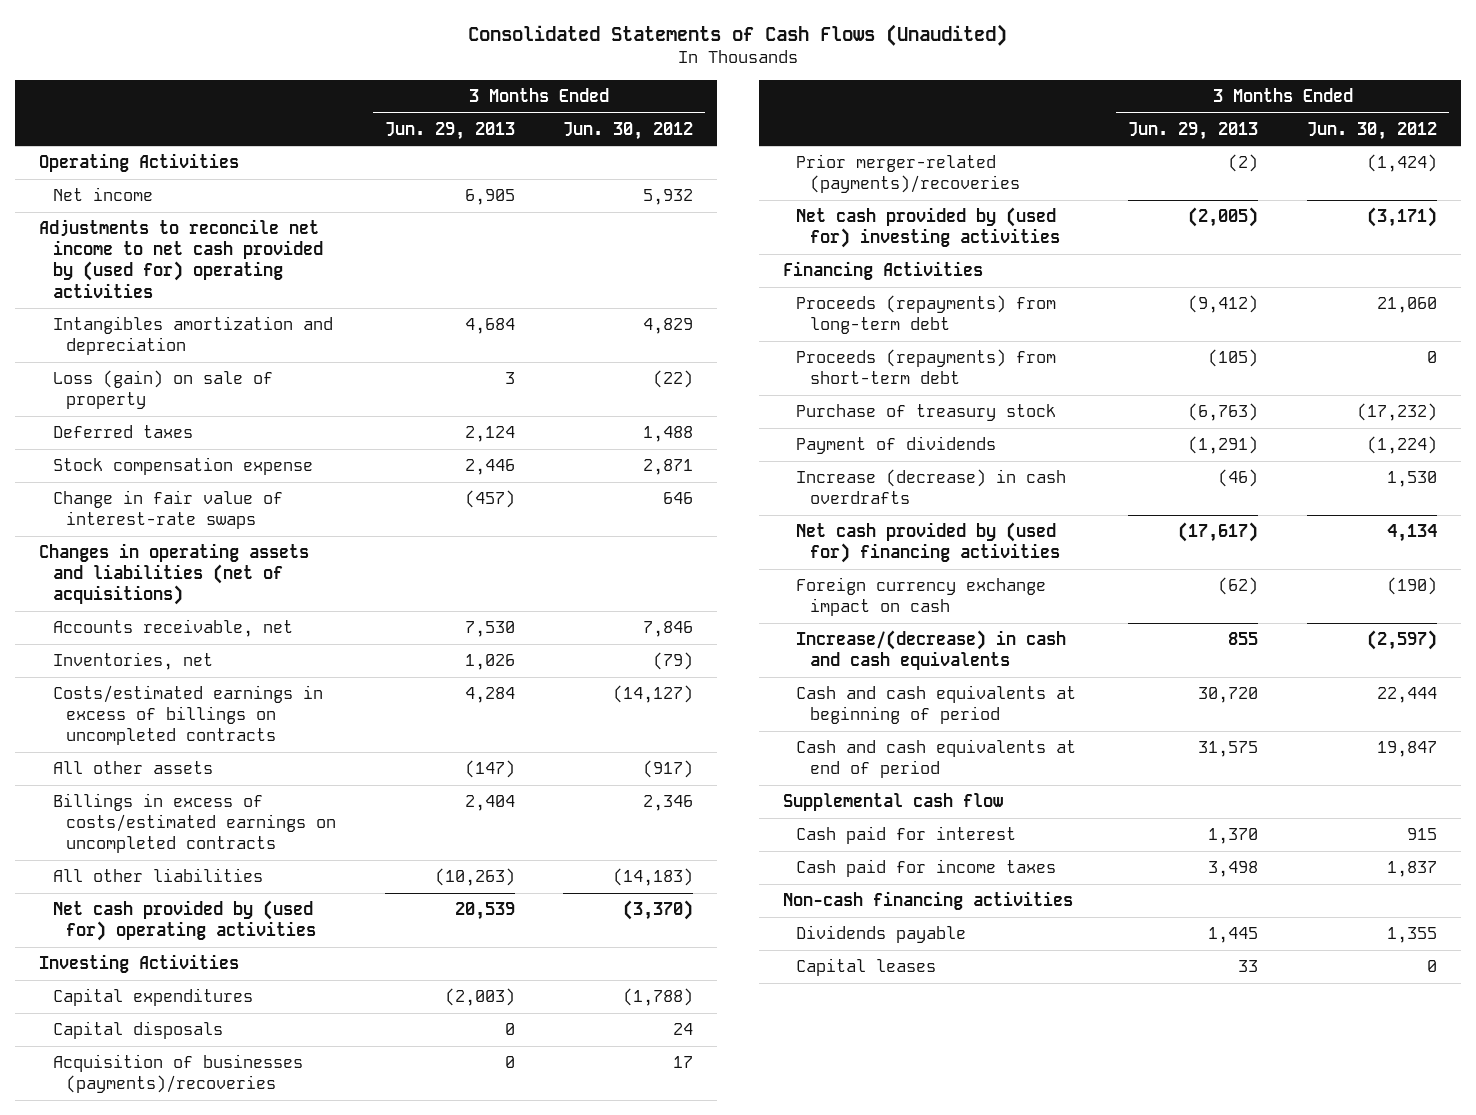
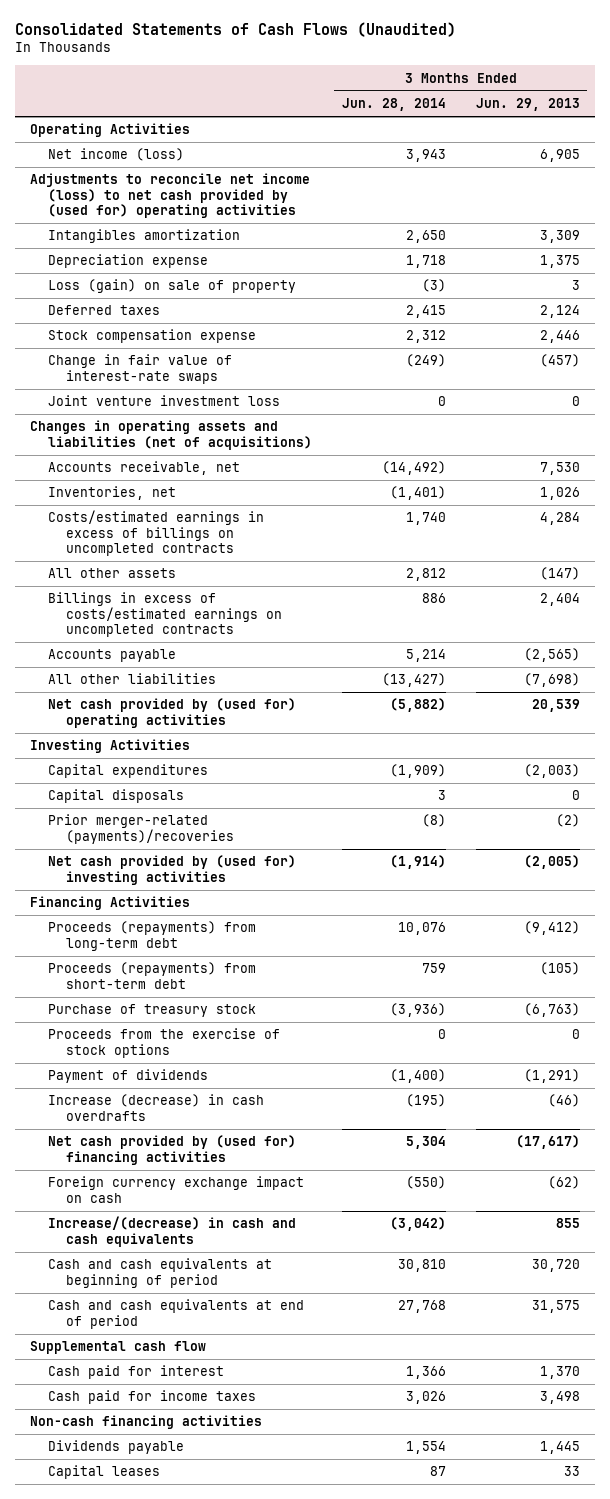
- | 3 Months Ended Jun. 29, 2013 | 3 Months Ended Jun. 30, 2012
+ | 3 Months Ended Jun. 28, 2014 | 3 Months Ended Jun. 29, 2013
- Net income | 6,905 | 5,932
- Adjustments to reconcile net income to net cash provided by (used for) operating activities
- Intangibles amortization and depreciation | 4,684 | 4,829
+ Net income (loss) | 3,943 | 6,905
+ Adjustments to reconcile net income (loss) to net cash provided by (used for) operating activities
+ Intangibles amortization | 2,650 | 3,309
+ Depreciation expense | 1,718 | 1,375
+ Joint venture investment loss | 0 | 0
- All other liabilities | (10,263) | (14,183)
+ Accounts payable | 5,214 | (2,565)
+ All other liabilities | (13,427) | (7,698)
- Acquisition of businesses (payments)/recoveries | 0 | 17
+ Proceeds from the exercise of stock options | 0 | 0

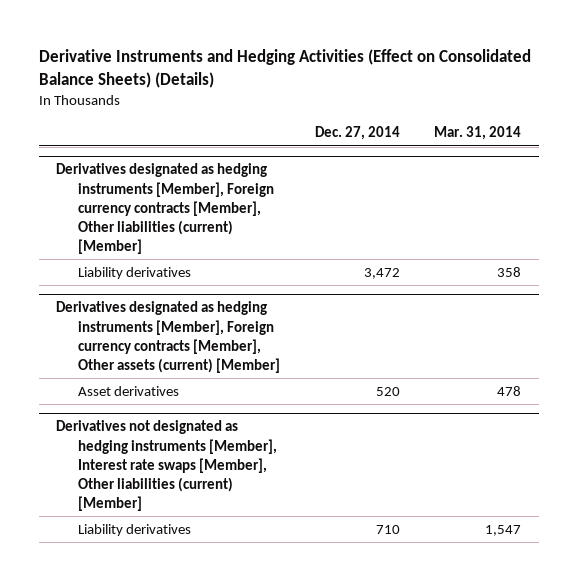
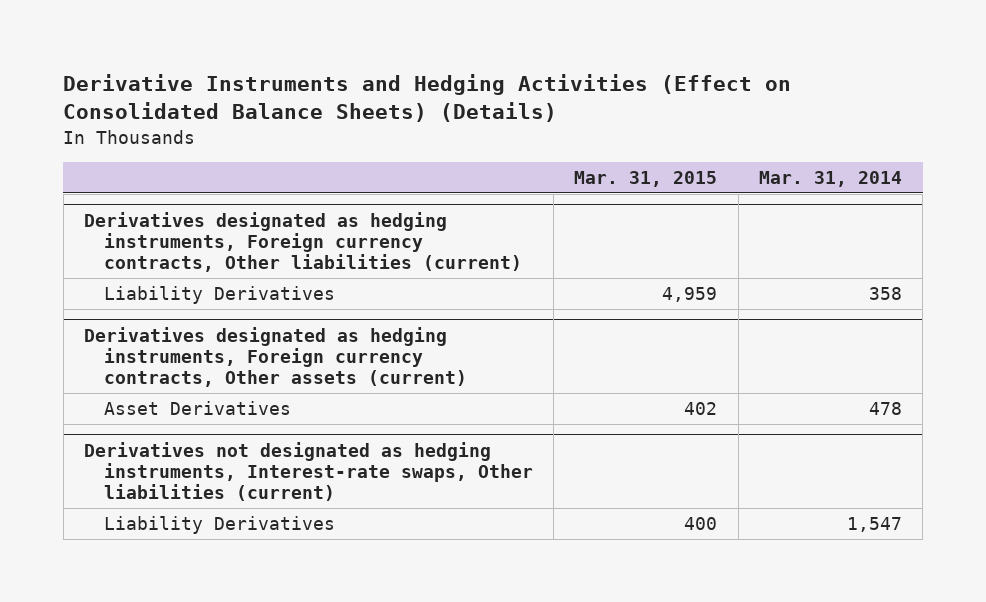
- | Dec. 27, 2014 | Mar. 31, 2014
+ | Mar. 31, 2015 | Mar. 31, 2014
- Derivatives designated as hedging instruments [Member], Foreign currency contracts [Member], Other liabilities (current) [Member]
- Liability derivatives | 3,472 | 358
- Derivatives designated as hedging instruments [Member], Foreign currency contracts [Member], Other assets (current) [Member]
- Asset derivatives | 520 | 478
- Derivatives not designated as hedging instruments [Member], Interest rate swaps [Member], Other liabilities (current) [Member]
- Liability derivatives | 710 | 1,547
+ Derivatives designated as hedging instruments, Foreign currency contracts, Other liabilities (current)
+ Liability Derivatives | 4,959 | 358
+ Derivatives designated as hedging instruments, Foreign currency contracts, Other assets (current)
+ Asset Derivatives | 402 | 478
+ Derivatives not designated as hedging instruments, Interest-rate swaps, Other liabilities (current)
+ Liability Derivatives | 400 | 1,547

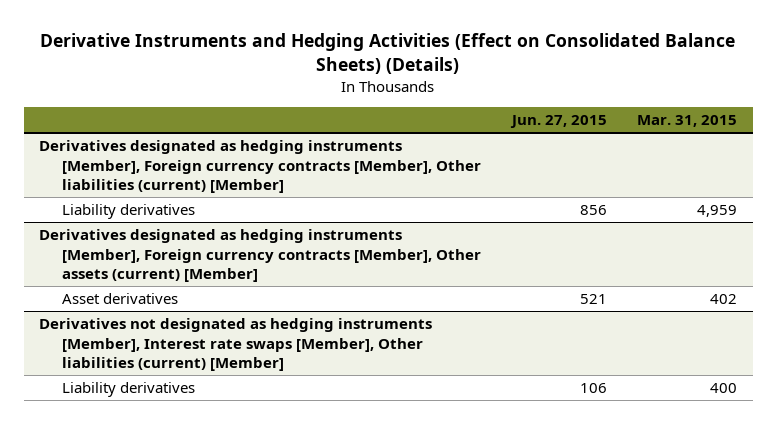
- | Mar. 31, 2015 | Mar. 31, 2014
+ | Jun. 27, 2015 | Mar. 31, 2015
- Derivatives designated as hedging instruments, Foreign currency contracts, Other liabilities (current)
- Liability Derivatives | 4,959 | 358
- Derivatives designated as hedging instruments, Foreign currency contracts, Other assets (current)
- Asset Derivatives | 402 | 478
- Derivatives not designated as hedging instruments, Interest-rate swaps, Other liabilities (current)
- Liability Derivatives | 400 | 1,547
+ Derivatives designated as hedging instruments [Member], Foreign currency contracts [Member], Other liabilities (current) [Member]
+ Liability derivatives | 856 | 4,959
+ Derivatives designated as hedging instruments [Member], Foreign currency contracts [Member], Other assets (current) [Member]
+ Asset derivatives | 521 | 402
+ Derivatives not designated as hedging instruments [Member], Interest rate swaps [Member], Other liabilities (current) [Member]
+ Liability derivatives | 106 | 400

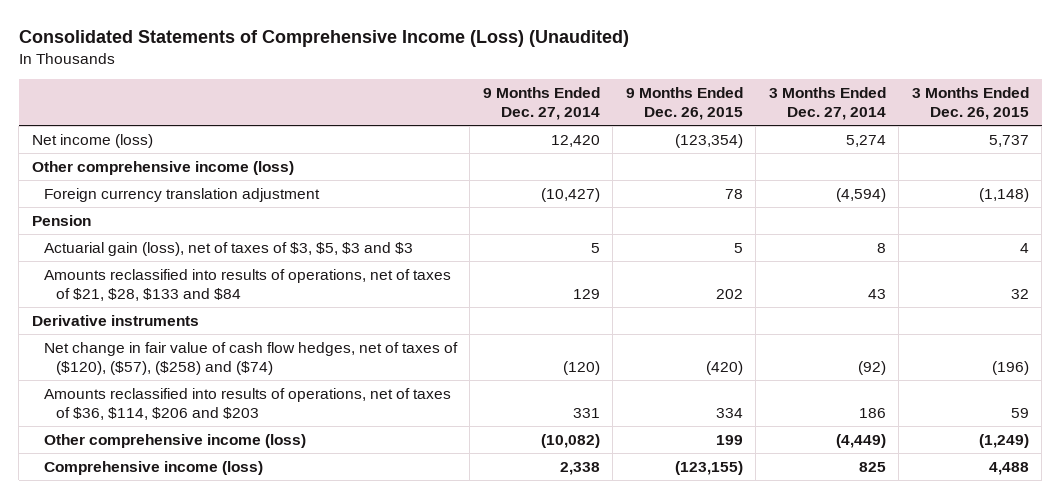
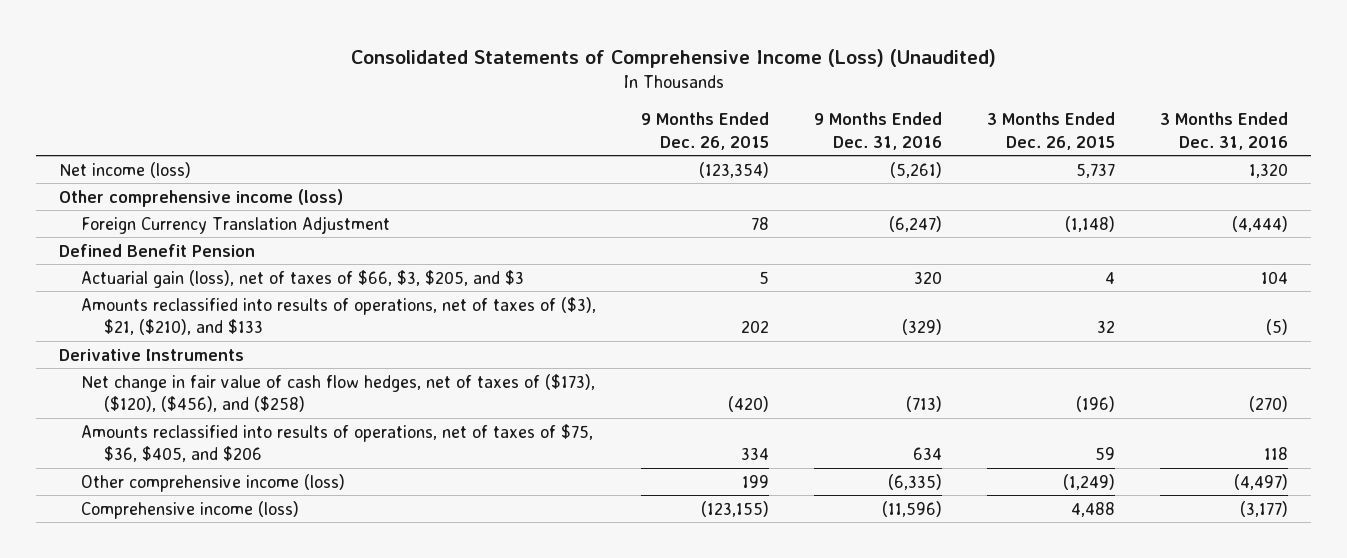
- | 9 Months Ended Dec. 27, 2014 | 9 Months Ended Dec. 26, 2015 | 3 Months Ended Dec. 27, 2014 | 3 Months Ended Dec. 26, 2015
+ | 9 Months Ended Dec. 26, 2015 | 9 Months Ended Dec. 31, 2016 | 3 Months Ended Dec. 26, 2015 | 3 Months Ended Dec. 31, 2016
- Foreign currency translation adjustment | (10,427) | 78 | (4,594) | (1,148)
- Pension
- Actuarial gain (loss), net of taxes of $3, $5, $3 and $3 | 5 | 5 | 8 | 4
- Amounts reclassified into results of operations, net of taxes of $21, $28, $133 and $84 | 129 | 202 | 43 | 32
- Derivative instruments
- Net change in fair value of cash flow hedges, net of taxes of ($120), ($57), ($258) and ($74) | (120) | (420) | (92) | (196)
- Amounts reclassified into results of operations, net of taxes of $36, $114, $206 and $203 | 331 | 334 | 186 | 59
+ Foreign Currency Translation Adjustment | 78 | (6,247) | (1,148) | (4,444)
+ Defined Benefit Pension
+ Actuarial gain (loss), net of taxes of $66, $3, $205, and $3 | 5 | 320 | 4 | 104
+ Amounts reclassified into results of operations, net of taxes of ($3), $21, ($210), and $133 | 202 | (329) | 32 | (5)
+ Derivative Instruments
+ Net change in fair value of cash flow hedges, net of taxes of ($173), ($120), ($456), and ($258) | (420) | (713) | (196) | (270)
+ Amounts reclassified into results of operations, net of taxes of $75, $36, $405, and $206 | 334 | 634 | 59 | 118

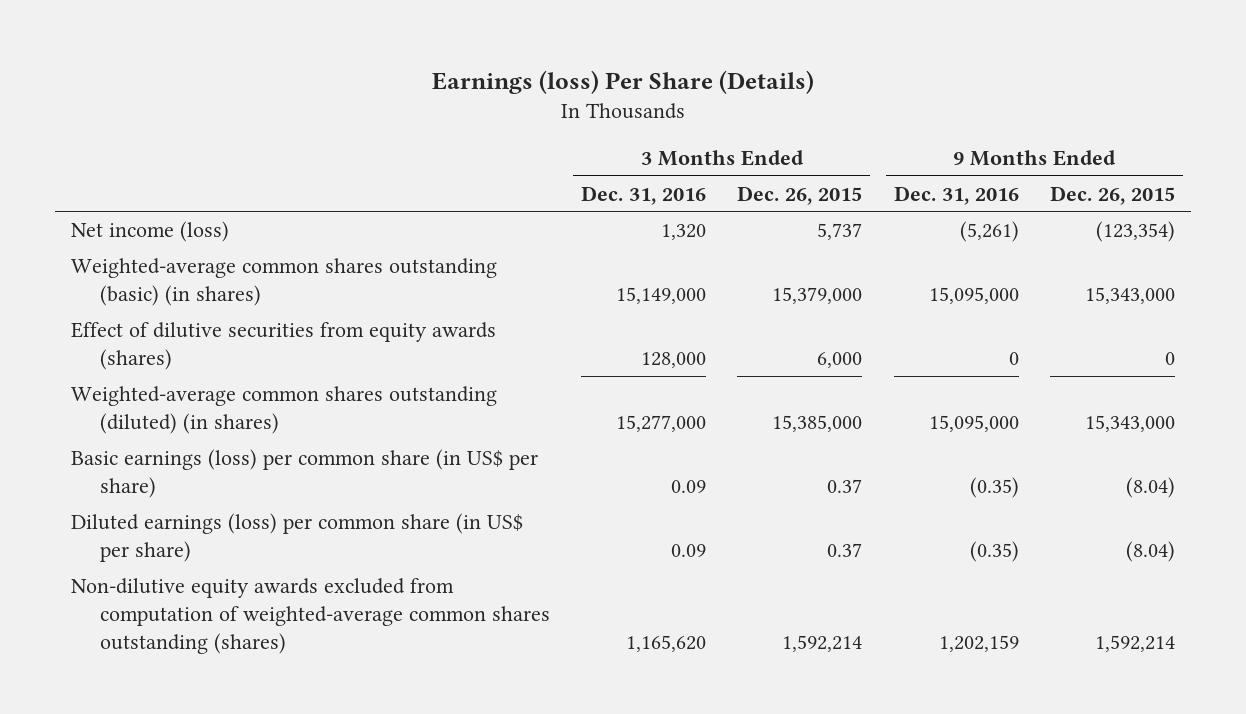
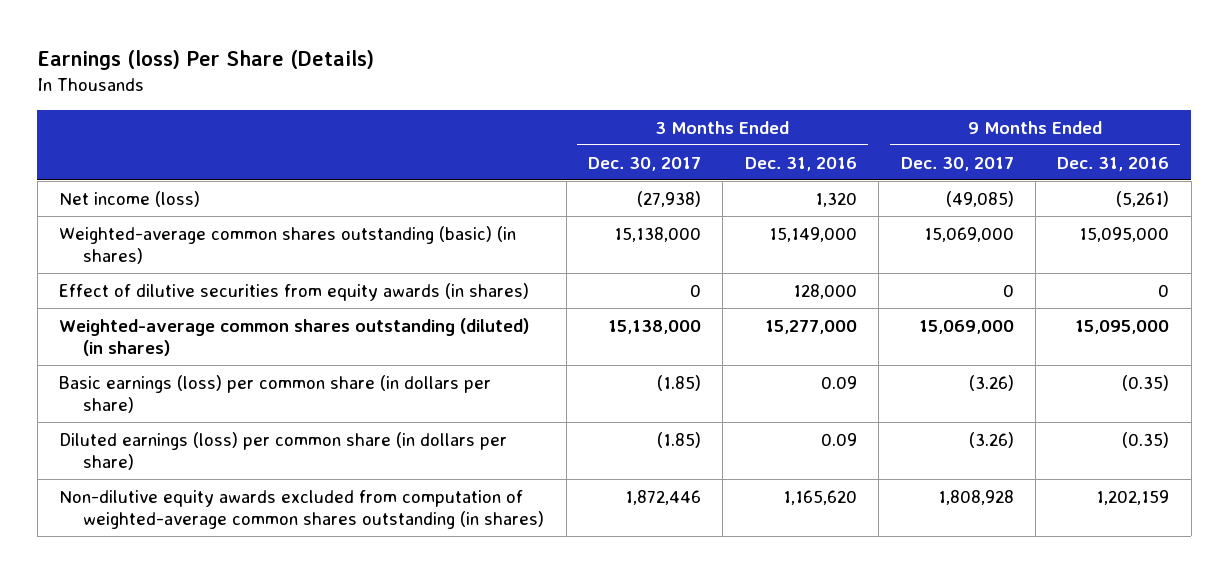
- | 3 Months Ended Dec. 31, 2016 | 3 Months Ended Dec. 26, 2015 | 9 Months Ended Dec. 31, 2016 | 9 Months Ended Dec. 26, 2015
+ | 3 Months Ended Dec. 30, 2017 | 3 Months Ended Dec. 31, 2016 | 9 Months Ended Dec. 30, 2017 | 9 Months Ended Dec. 31, 2016
- Effect of dilutive securities from equity awards (shares) | 128,000 | 6,000 | 0 | 0
+ Effect of dilutive securities from equity awards (in shares) | 0 | 128,000 | 0 | 0
- Basic earnings (loss) per common share (in US$ per share) | 0.09 | 0.37 | (0.35) | (8.04)
- Diluted earnings (loss) per common share (in US$ per share) | 0.09 | 0.37 | (0.35) | (8.04)
- Non-dilutive equity awards excluded from computation of weighted-average common shares outstanding (shares) | 1,165,620 | 1,592,214 | 1,202,159 | 1,592,214
+ Basic earnings (loss) per common share (in dollars per share) | (1.85) | 0.09 | (3.26) | (0.35)
+ Diluted earnings (loss) per common share (in dollars per share) | (1.85) | 0.09 | (3.26) | (0.35)
+ Non-dilutive equity awards excluded from computation of weighted-average common shares outstanding (in shares) | 1,872,446 | 1,165,620 | 1,808,928 | 1,202,159

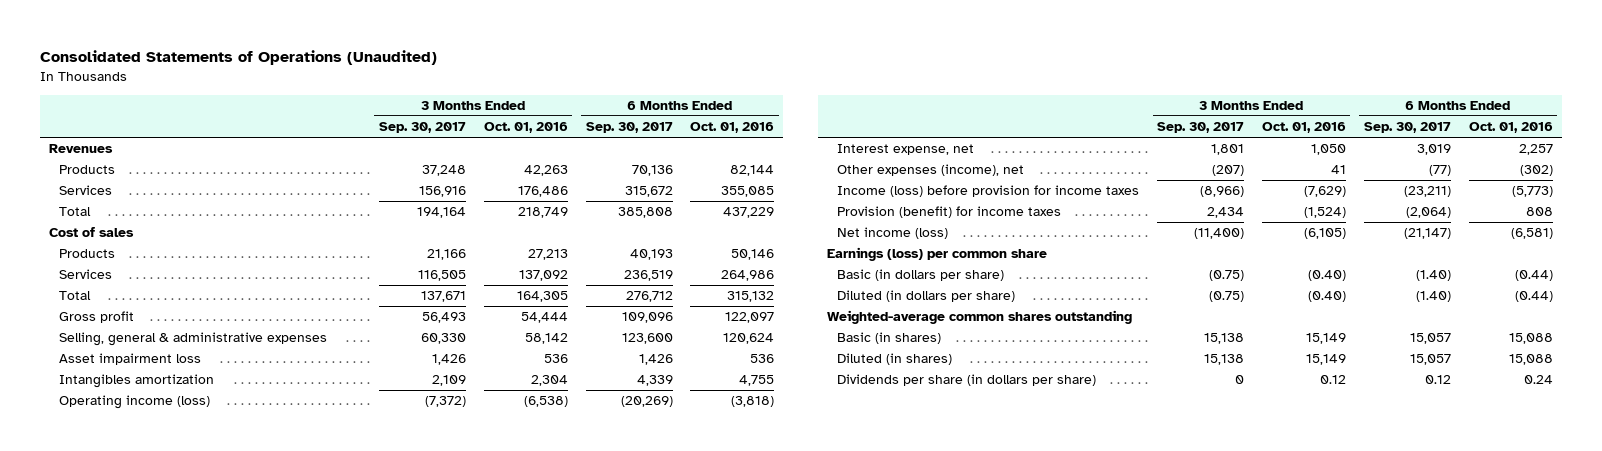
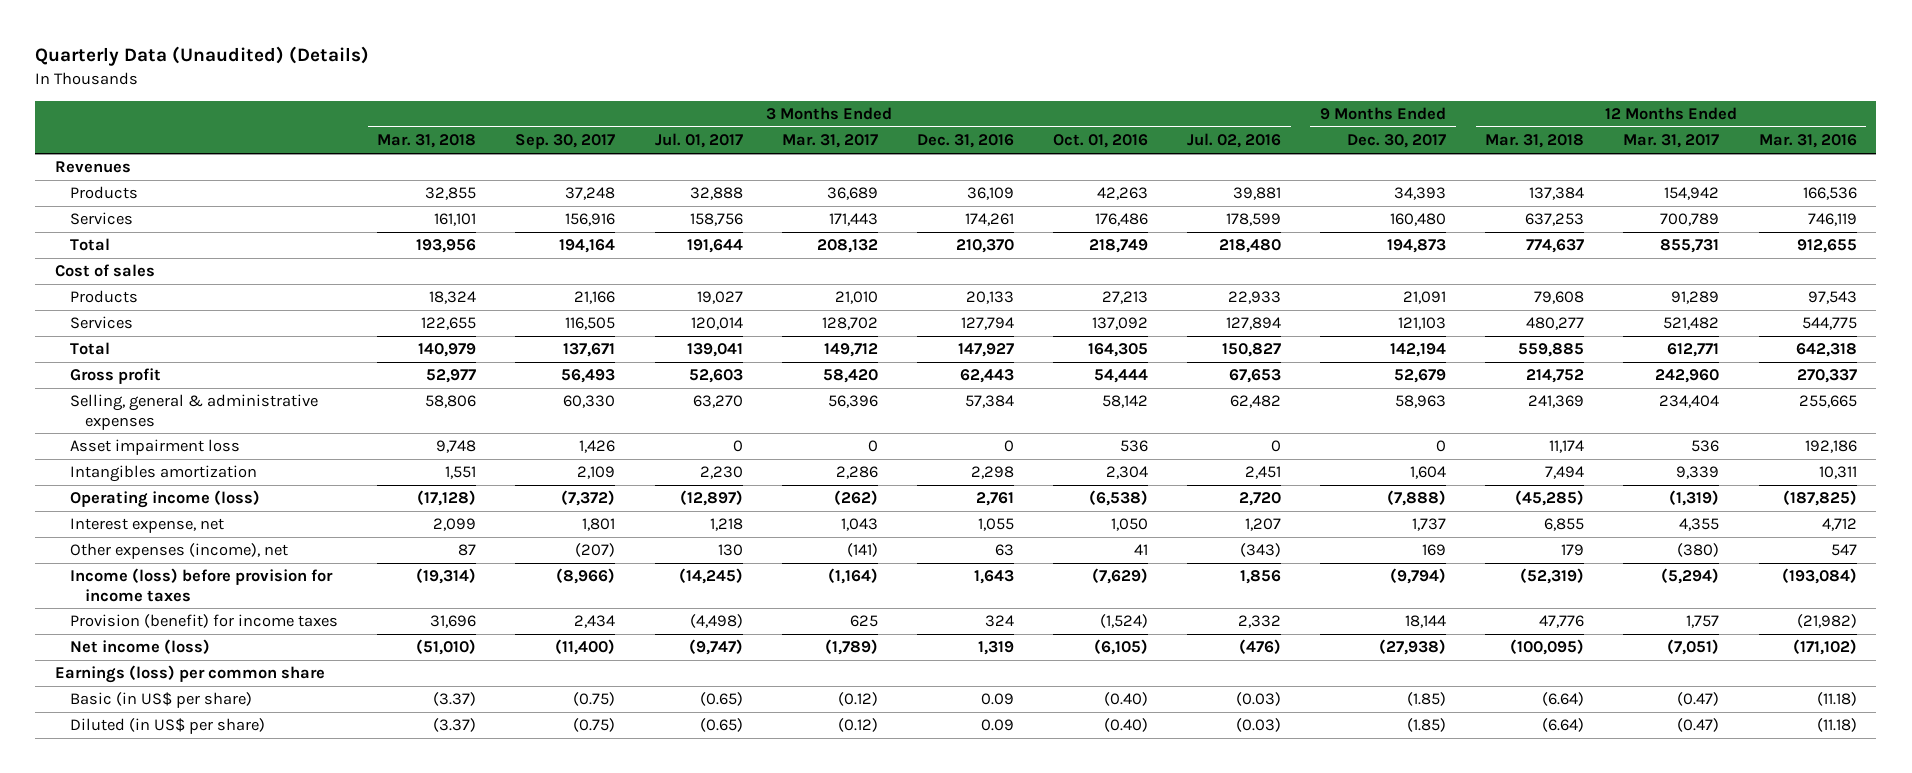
- Consolidated Statements of Operations (Unaudited)
+ Quarterly Data (Unaudited) (Details)
- | 3 Months Ended Sep. 30, 2017 | 3 Months Ended Oct. 01, 2016 | 6 Months Ended Sep. 30, 2017 | 6 Months Ended Oct. 01, 2016
+ | 3 Months Ended Mar. 31, 2018 | 3 Months Ended Sep. 30, 2017 | 3 Months Ended Jul. 01, 2017 | 3 Months Ended Mar. 31, 2017 | 3 Months Ended Dec. 31, 2016 | 3 Months Ended Oct. 01, 2016 | 3 Months Ended Jul. 02, 2016 | 9 Months Ended Dec. 30, 2017 | 12 Months Ended Mar. 31, 2018 | 12 Months Ended Mar. 31, 2017 | 12 Months Ended Mar. 31, 2016
- Basic (in dollars per share) | (0.75) | (0.40) | (1.40) | (0.44)
- Diluted (in dollars per share) | (0.75) | (0.40) | (1.40) | (0.44)
- Weighted-average common shares outstanding
- Basic (in shares) | 15,138 | 15,149 | 15,057 | 15,088
- Diluted (in shares) | 15,138 | 15,149 | 15,057 | 15,088
- Dividends per share (in dollars per share) | 0 | 0.12 | 0.12 | 0.24
+ Basic (in US$ per share) | (3.37) | (0.75) | (0.65) | (0.12) | 0.09 | (0.40) | (0.03) | (1.85) | (6.64) | (0.47) | (11.18)
+ Diluted (in US$ per share) | (3.37) | (0.75) | (0.65) | (0.12) | 0.09 | (0.40) | (0.03) | (1.85) | (6.64) | (0.47) | (11.18)

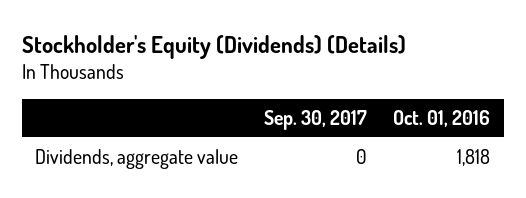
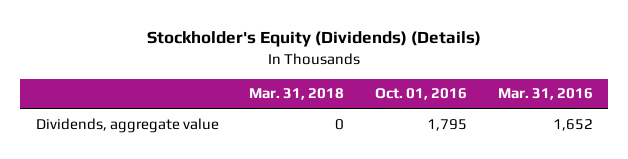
- | Sep. 30, 2017 | Oct. 01, 2016
+ | Mar. 31, 2018 | Oct. 01, 2016 | Mar. 31, 2016
- Dividends, aggregate value | 0 | 1,818
+ Dividends, aggregate value | 0 | 1,795 | 1,652

